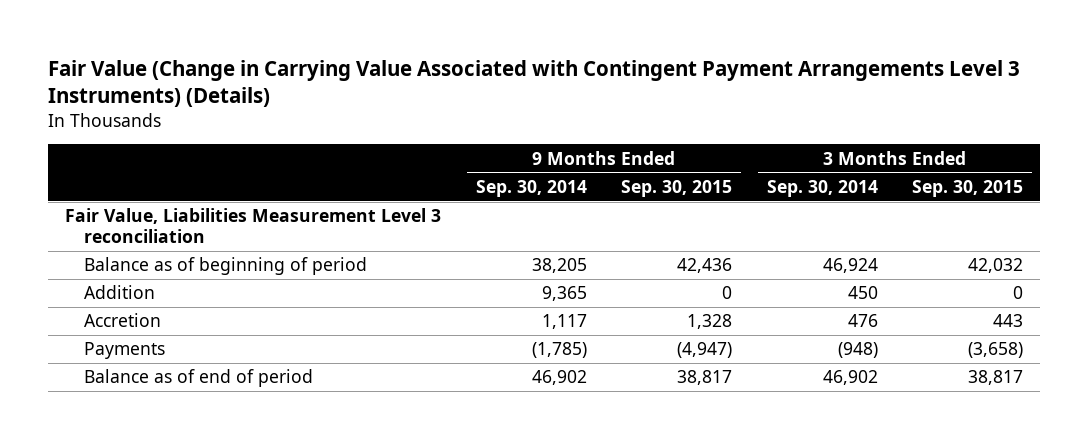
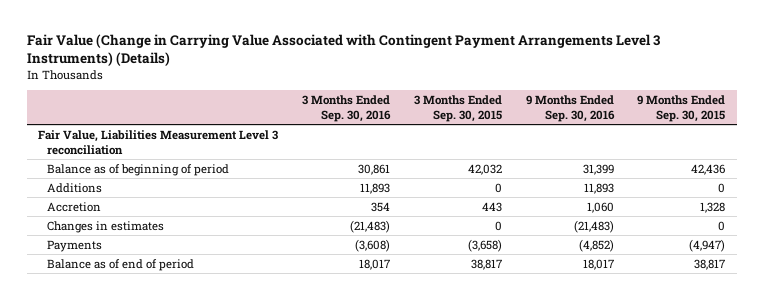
- | 9 Months Ended Sep. 30, 2014 | 9 Months Ended Sep. 30, 2015 | 3 Months Ended Sep. 30, 2014 | 3 Months Ended Sep. 30, 2015
+ | 3 Months Ended Sep. 30, 2016 | 3 Months Ended Sep. 30, 2015 | 9 Months Ended Sep. 30, 2016 | 9 Months Ended Sep. 30, 2015
- Addition | 9,365 | 0 | 450 | 0
+ Additions | 11,893 | 0 | 11,893 | 0
+ Changes in estimates | (21,483) | 0 | (21,483) | 0

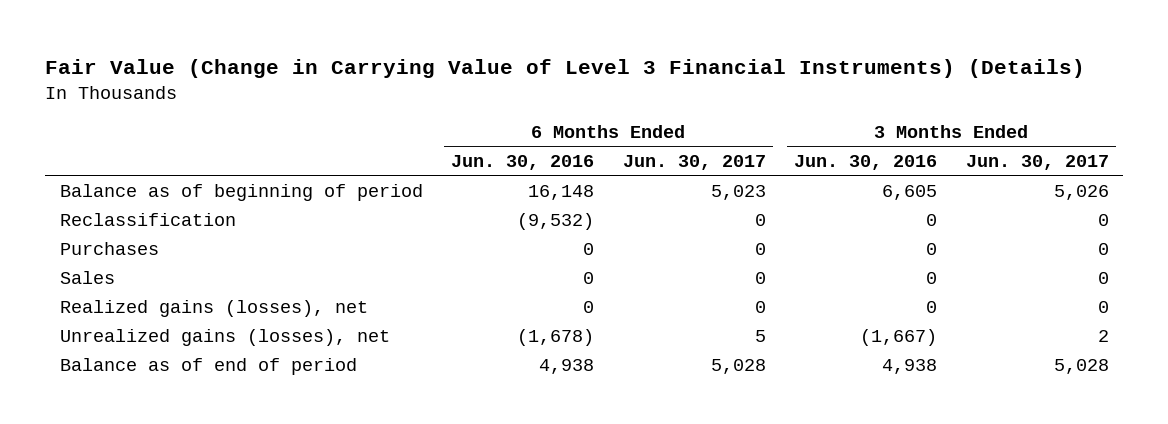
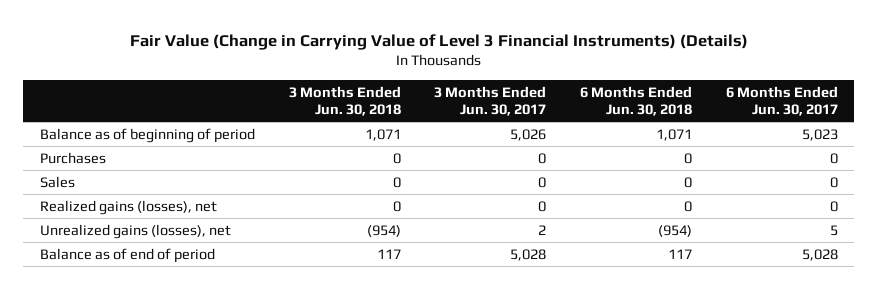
- | 6 Months Ended Jun. 30, 2016 | 6 Months Ended Jun. 30, 2017 | 3 Months Ended Jun. 30, 2016 | 3 Months Ended Jun. 30, 2017
+ | 3 Months Ended Jun. 30, 2018 | 3 Months Ended Jun. 30, 2017 | 6 Months Ended Jun. 30, 2018 | 6 Months Ended Jun. 30, 2017
- Reclassification | (9,532) | 0 | 0 | 0

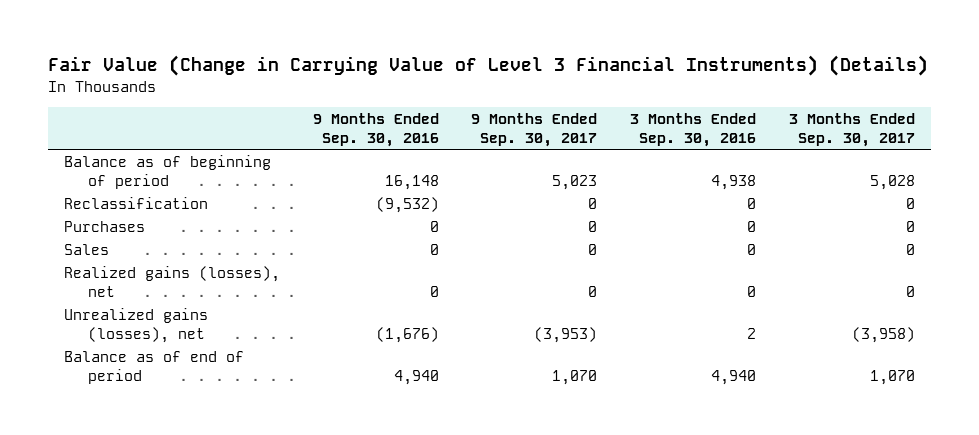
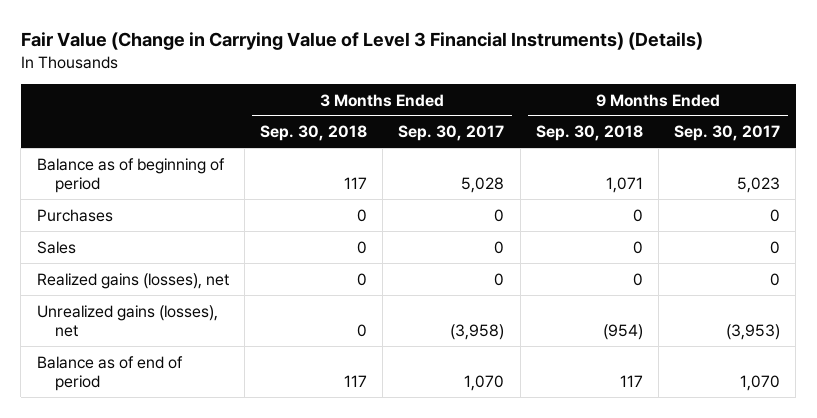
- | 9 Months Ended Sep. 30, 2016 | 9 Months Ended Sep. 30, 2017 | 3 Months Ended Sep. 30, 2016 | 3 Months Ended Sep. 30, 2017
+ | 3 Months Ended Sep. 30, 2018 | 3 Months Ended Sep. 30, 2017 | 9 Months Ended Sep. 30, 2018 | 9 Months Ended Sep. 30, 2017
- Reclassification | (9,532) | 0 | 0 | 0

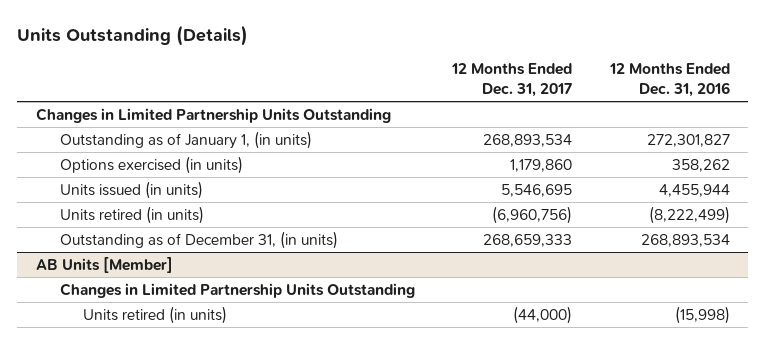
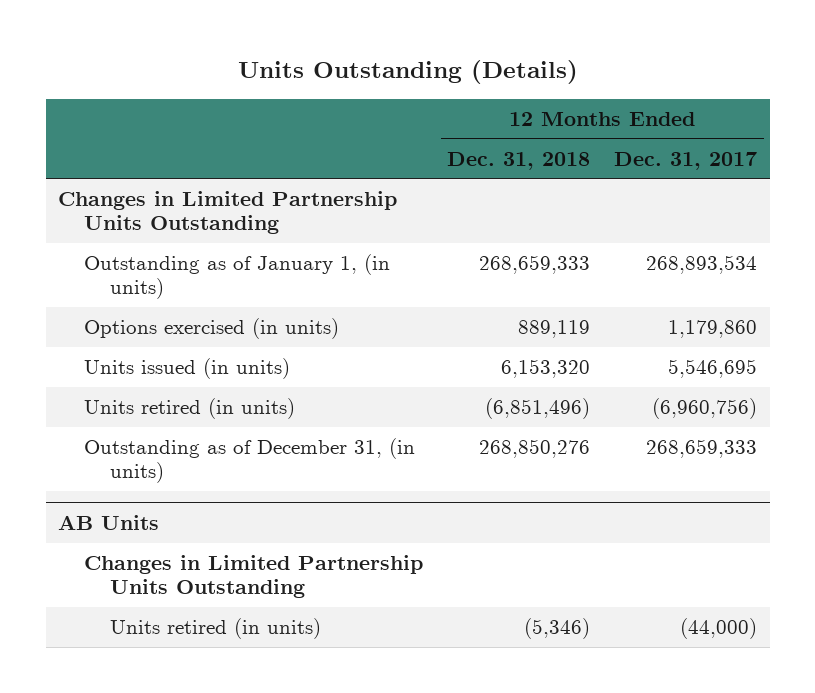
- | 12 Months Ended Dec. 31, 2017 | 12 Months Ended Dec. 31, 2016
+ | 12 Months Ended Dec. 31, 2018 | 12 Months Ended Dec. 31, 2017
- AB Units [Member]
+ AB Units

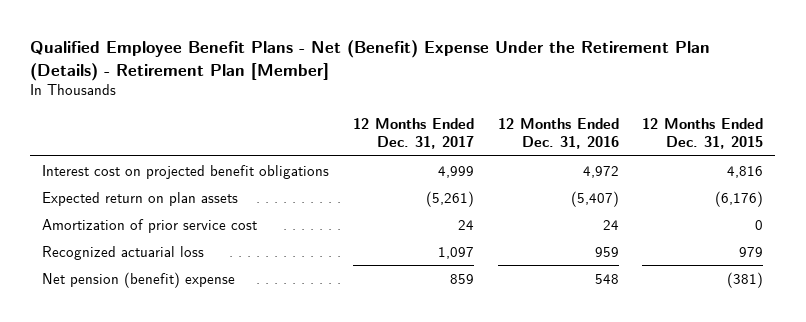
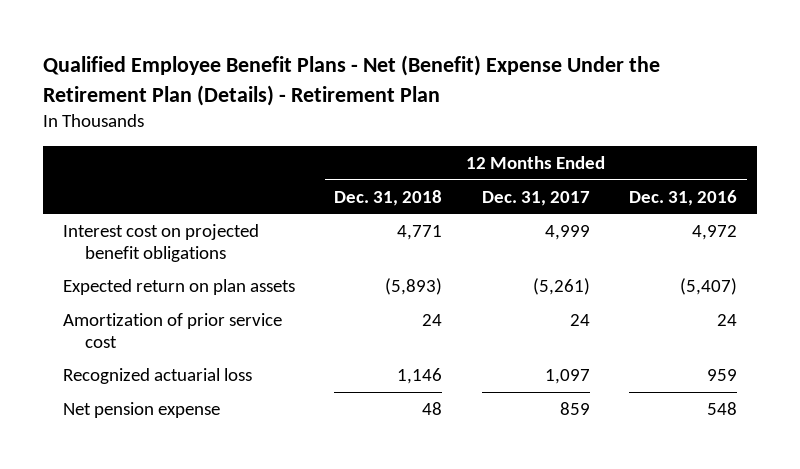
- Qualified Employee Benefit Plans - Net (Benefit) Expense Under the Retirement Plan (Details) - Retirement Plan [Member]
+ Qualified Employee Benefit Plans - Net (Benefit) Expense Under the Retirement Plan (Details) - Retirement Plan
- | 12 Months Ended Dec. 31, 2017 | 12 Months Ended Dec. 31, 2016 | 12 Months Ended Dec. 31, 2015
+ | 12 Months Ended Dec. 31, 2018 | 12 Months Ended Dec. 31, 2017 | 12 Months Ended Dec. 31, 2016
- Net pension (benefit) expense | 859 | 548 | (381)
+ Net pension expense | 48 | 859 | 548

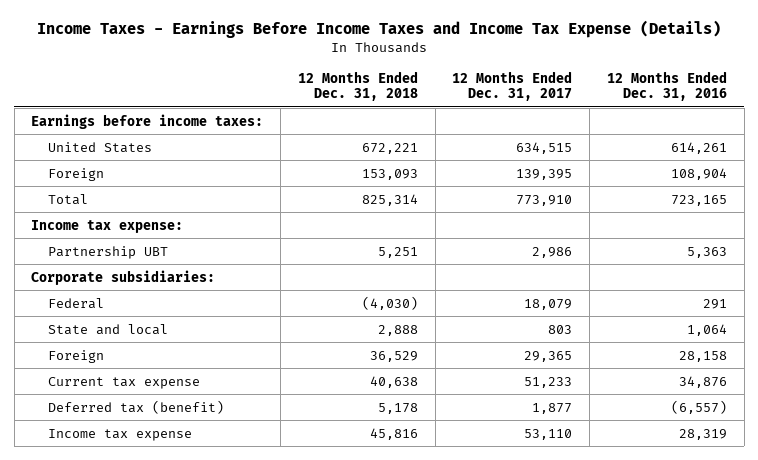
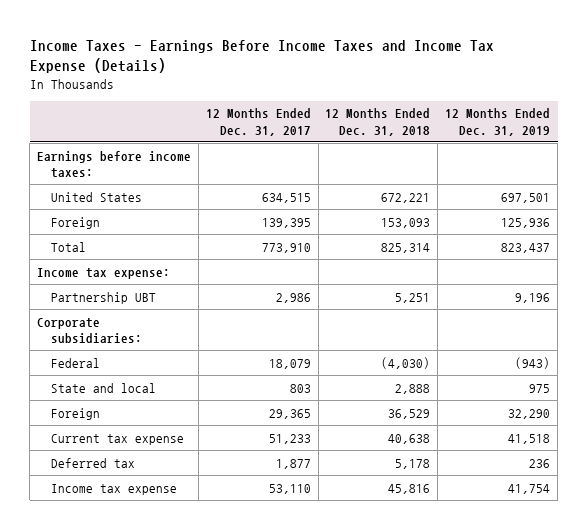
- | 12 Months Ended Dec. 31, 2018 | 12 Months Ended Dec. 31, 2017 | 12 Months Ended Dec. 31, 2016
+ | 12 Months Ended Dec. 31, 2017 | 12 Months Ended Dec. 31, 2018 | 12 Months Ended Dec. 31, 2019
- Deferred tax (benefit) | 5,178 | 1,877 | (6,557)
+ Deferred tax | 1,877 | 5,178 | 236

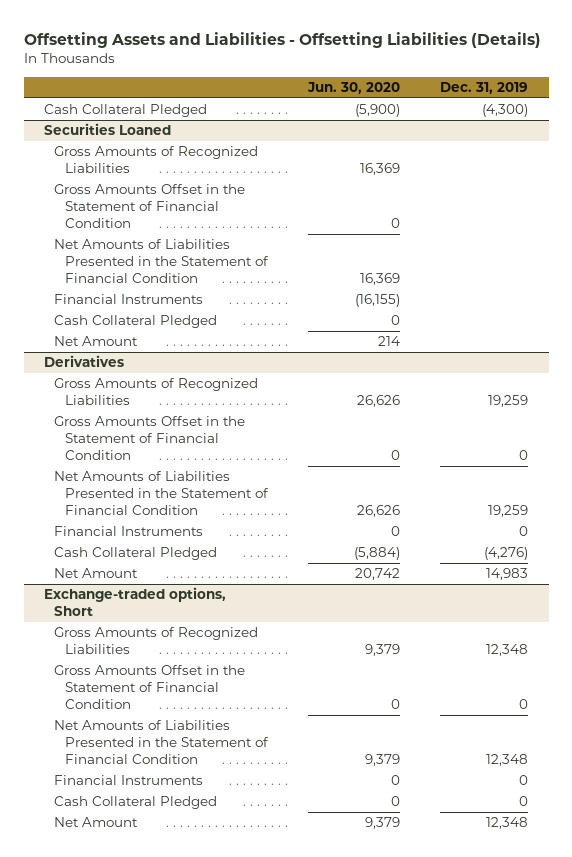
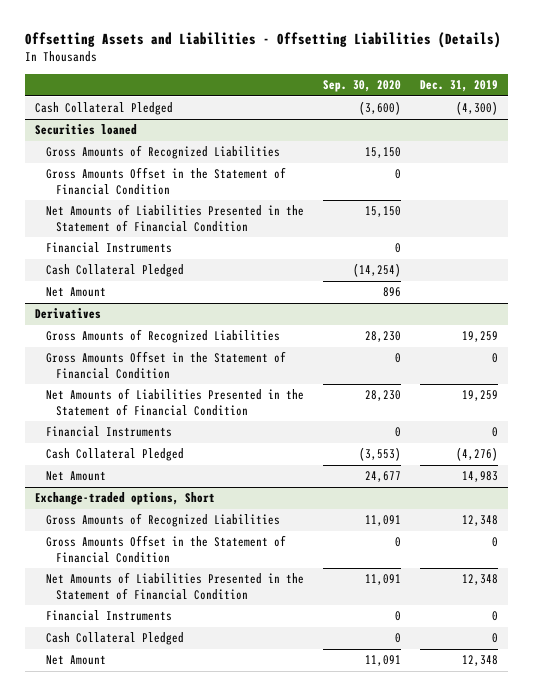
- | Jun. 30, 2020 | Dec. 31, 2019
+ | Sep. 30, 2020 | Dec. 31, 2019
- Securities Loaned
+ Securities loaned

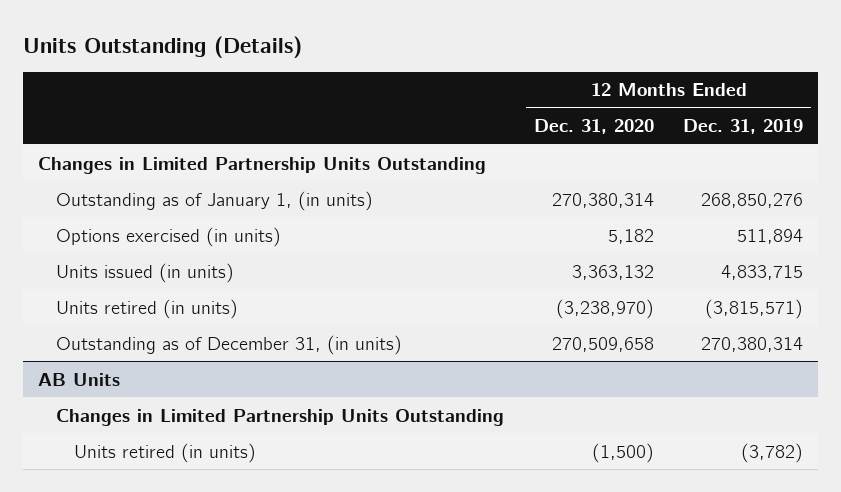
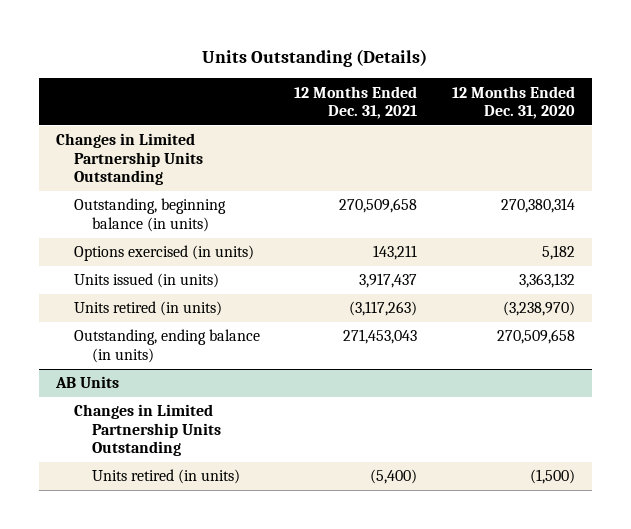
- | 12 Months Ended Dec. 31, 2020 | 12 Months Ended Dec. 31, 2019
+ | 12 Months Ended Dec. 31, 2021 | 12 Months Ended Dec. 31, 2020
- Outstanding as of January 1, (in units) | 270,380,314 | 268,850,276
+ Outstanding, beginning balance (in units) | 270,509,658 | 270,380,314
- Outstanding as of December 31, (in units) | 270,509,658 | 270,380,314
+ Outstanding, ending balance (in units) | 271,453,043 | 270,509,658

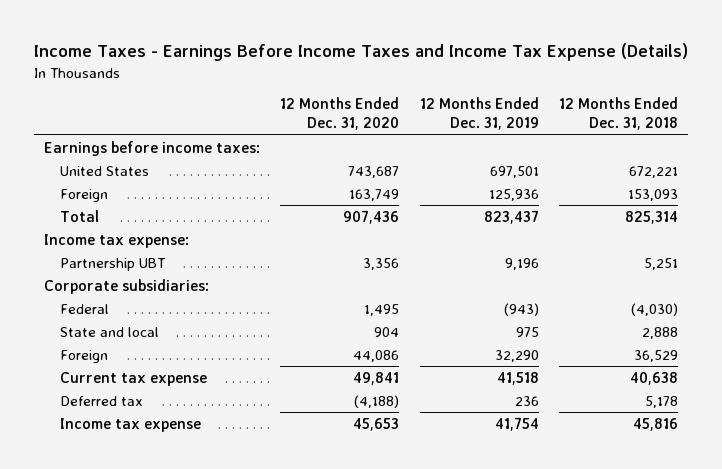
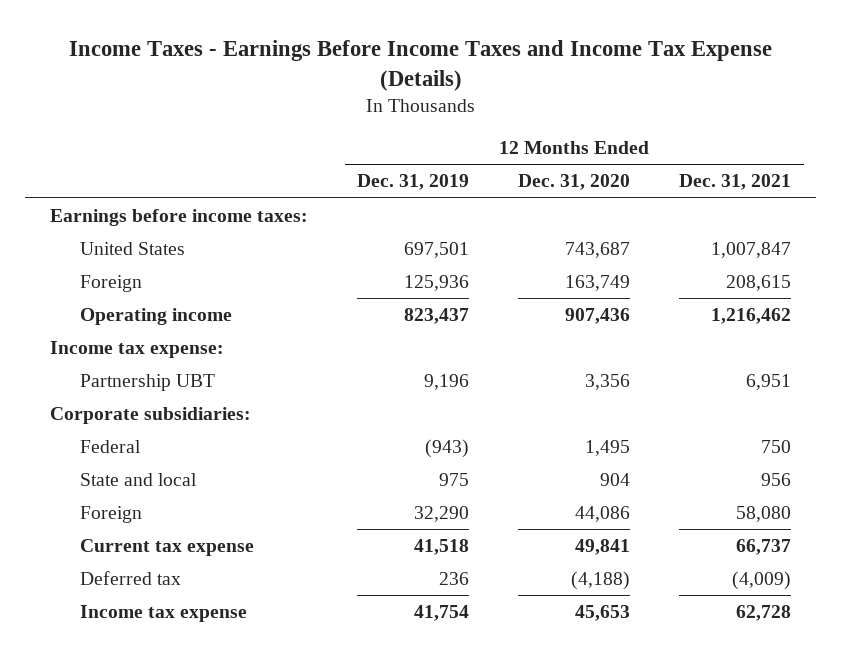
- | 12 Months Ended Dec. 31, 2020 | 12 Months Ended Dec. 31, 2019 | 12 Months Ended Dec. 31, 2018
+ | 12 Months Ended Dec. 31, 2019 | 12 Months Ended Dec. 31, 2020 | 12 Months Ended Dec. 31, 2021
- Total | 907,436 | 823,437 | 825,314
+ Operating income | 823,437 | 907,436 | 1,216,462

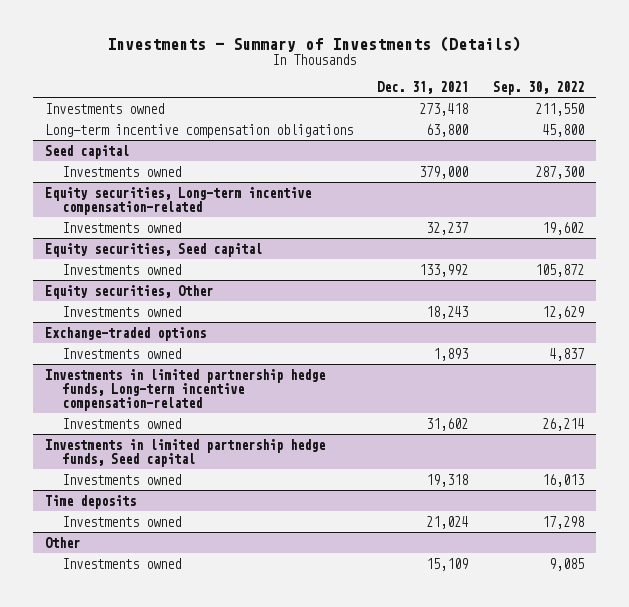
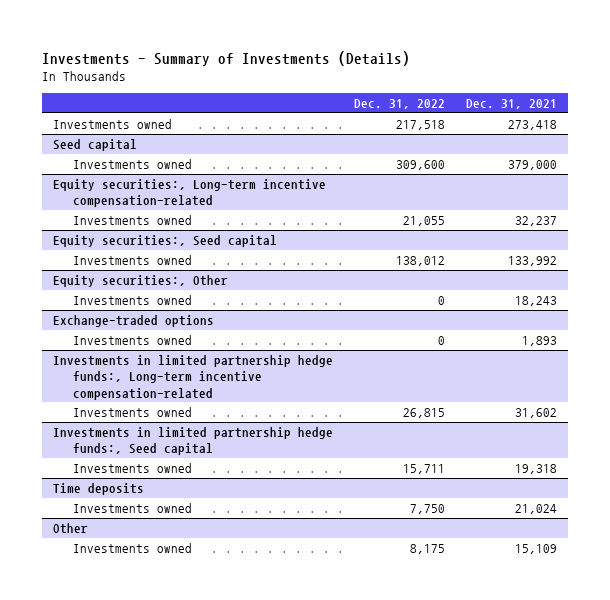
- | Dec. 31, 2021 | Sep. 30, 2022
+ | Dec. 31, 2022 | Dec. 31, 2021
- Long-term incentive compensation obligations | 63,800 | 45,800
- Equity securities, Long-term incentive compensation-related
+ Equity securities:, Long-term incentive compensation-related
- Equity securities, Seed capital
+ Equity securities:, Seed capital
- Equity securities, Other
+ Equity securities:, Other
- Investments in limited partnership hedge funds, Long-term incentive compensation-related
+ Investments in limited partnership hedge funds:, Long-term incentive compensation-related
- Investments in limited partnership hedge funds, Seed capital
+ Investments in limited partnership hedge funds:, Seed capital

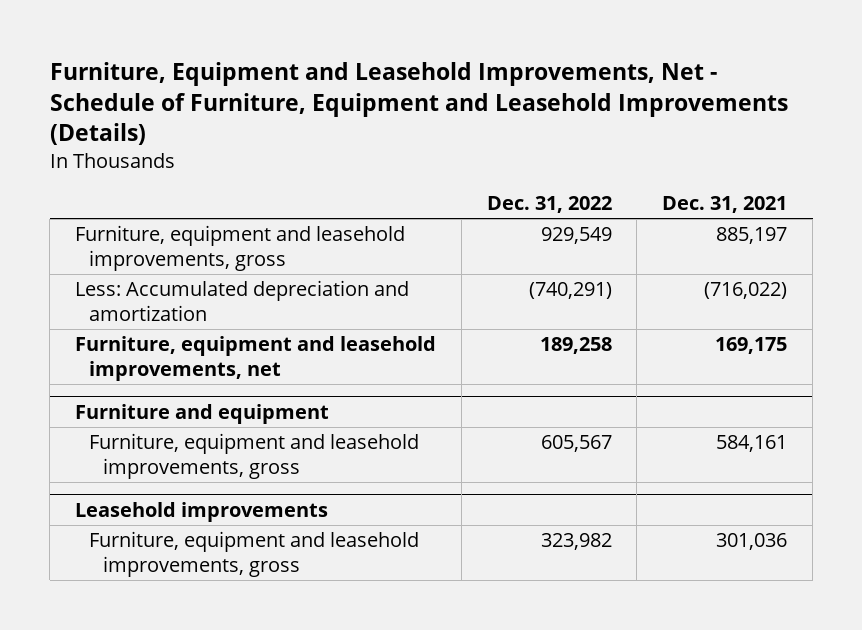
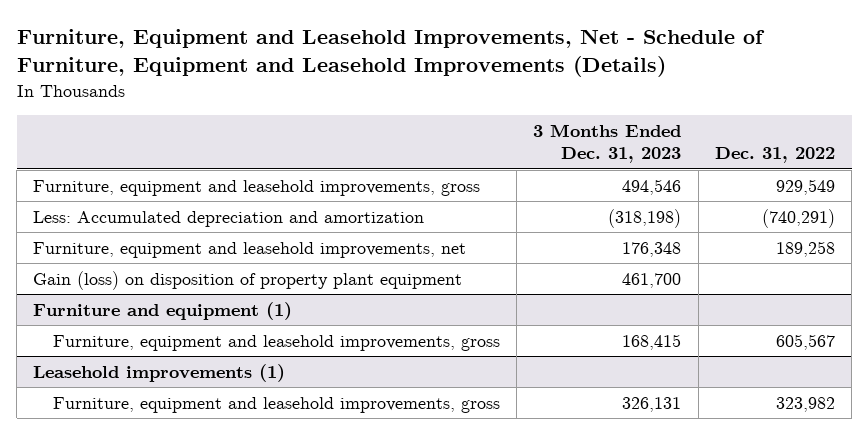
- | Dec. 31, 2022 | Dec. 31, 2021
+ | 3 Months Ended Dec. 31, 2023 | Dec. 31, 2022
- Furniture and equipment
+ Gain (loss) on disposition of property plant equipment | 461,700 |
+ Furniture and equipment (1)
- Leasehold improvements
+ Leasehold improvements (1)

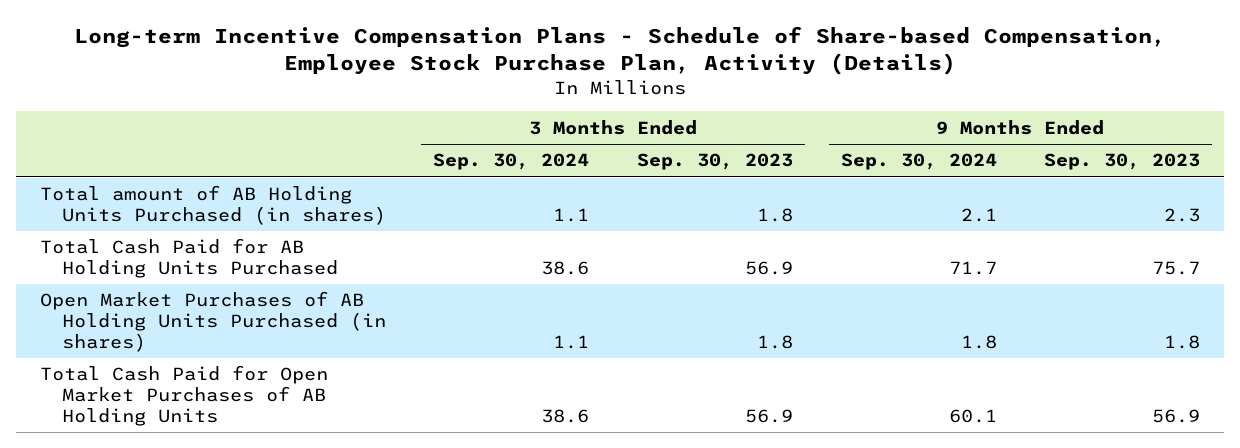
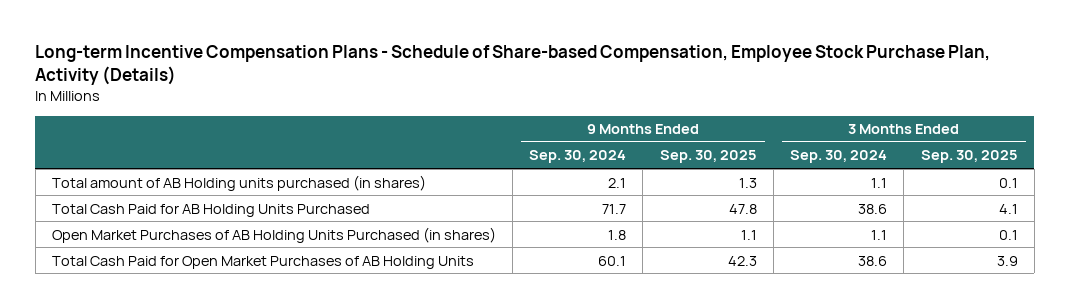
- | 3 Months Ended Sep. 30, 2024 | 3 Months Ended Sep. 30, 2023 | 9 Months Ended Sep. 30, 2024 | 9 Months Ended Sep. 30, 2023
+ | 9 Months Ended Sep. 30, 2024 | 9 Months Ended Sep. 30, 2025 | 3 Months Ended Sep. 30, 2024 | 3 Months Ended Sep. 30, 2025
- Total amount of AB Holding Units Purchased (in shares) | 1.1 | 1.8 | 2.1 | 2.3
+ Total amount of AB Holding units purchased (in shares) | 2.1 | 1.3 | 1.1 | 0.1

